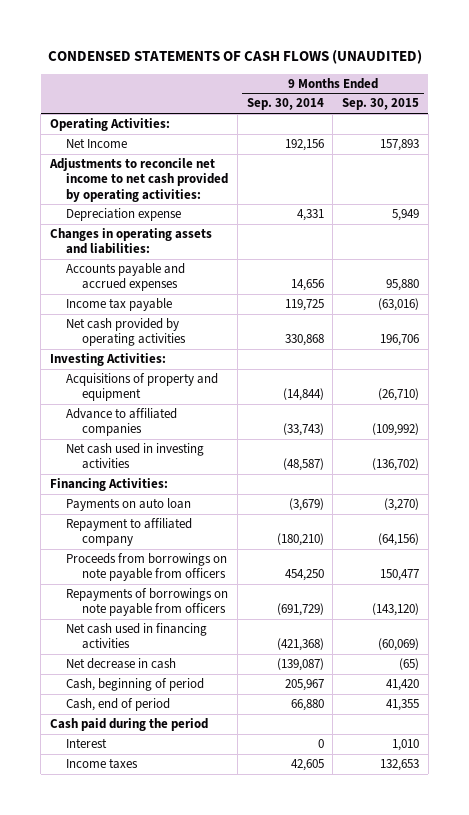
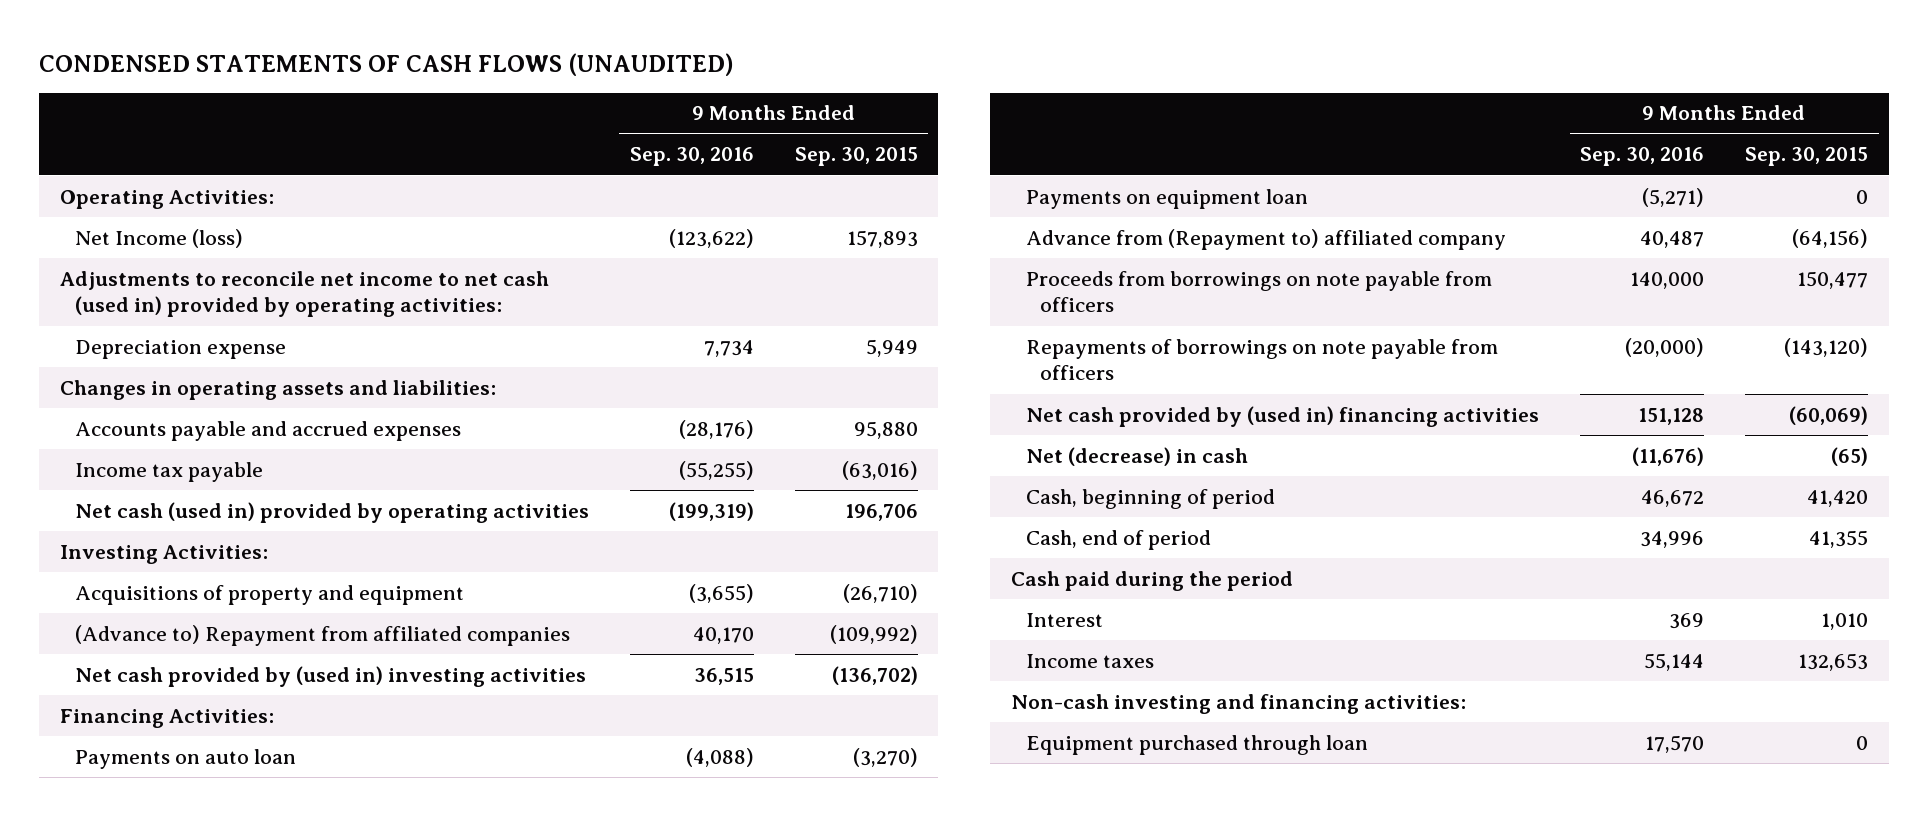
- | 9 Months Ended Sep. 30, 2014 | 9 Months Ended Sep. 30, 2015
+ | 9 Months Ended Sep. 30, 2016 | 9 Months Ended Sep. 30, 2015
- Net Income | 192,156 | 157,893
- Adjustments to reconcile net income to net cash provided by operating activities:
+ Net Income (loss) | (123,622) | 157,893
+ Adjustments to reconcile net income to net cash (used in) provided by operating activities:
- Net cash provided by operating activities | 330,868 | 196,706
+ Net cash (used in) provided by operating activities | (199,319) | 196,706
- Advance to affiliated companies | (33,743) | (109,992)
- Net cash used in investing activities | (48,587) | (136,702)
+ (Advance to) Repayment from affiliated companies | 40,170 | (109,992)
+ Net cash provided by (used in) investing activities | 36,515 | (136,702)
- Repayment to affiliated company | (180,210) | (64,156)
+ Payments on equipment loan | (5,271) | 0
+ Advance from (Repayment to) affiliated company | 40,487 | (64,156)
- Net cash used in financing activities | (421,368) | (60,069)
- Net decrease in cash | (139,087) | (65)
+ Net cash provided by (used in) financing activities | 151,128 | (60,069)
+ Net (decrease) in cash | (11,676) | (65)
+ Non-cash investing and financing activities:
+ Equipment purchased through loan | 17,570 | 0

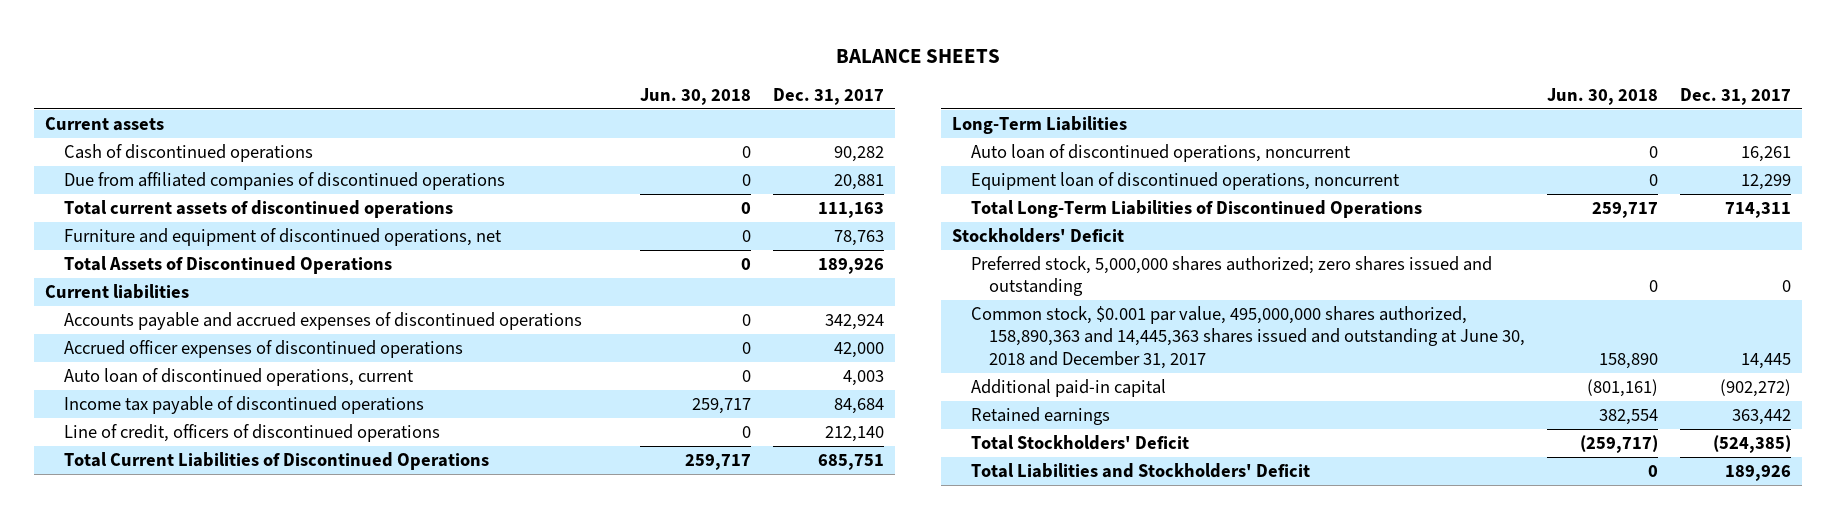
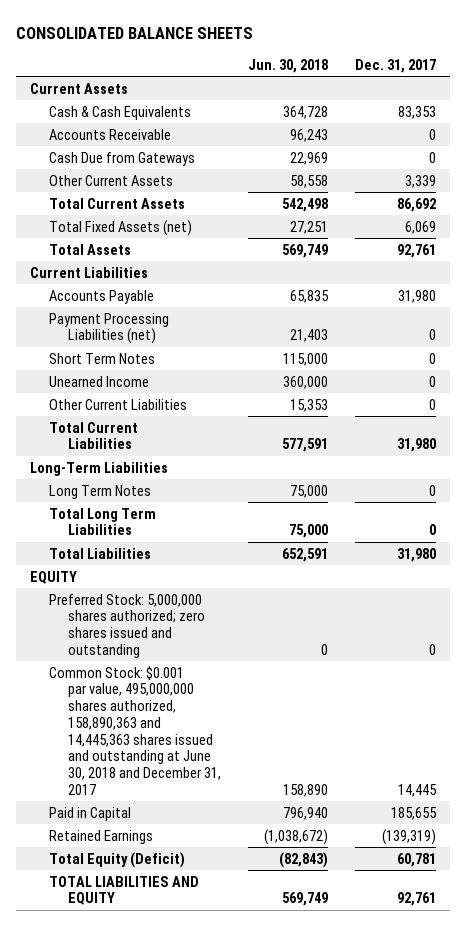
- BALANCE SHEETS
+ CONSOLIDATED BALANCE SHEETS
- Current assets
- Cash of discontinued operations | 0 | 90,282
- Due from affiliated companies of discontinued operations | 0 | 20,881
- Total current assets of discontinued operations | 0 | 111,163
- Furniture and equipment of discontinued operations, net | 0 | 78,763
- Total Assets of Discontinued Operations | 0 | 189,926
- Current liabilities
- Accounts payable and accrued expenses of discontinued operations | 0 | 342,924
- Accrued officer expenses of discontinued operations | 0 | 42,000
- Auto loan of discontinued operations, current | 0 | 4,003
- Income tax payable of discontinued operations | 259,717 | 84,684
- Line of credit, officers of discontinued operations | 0 | 212,140
- Total Current Liabilities of Discontinued Operations | 259,717 | 685,751
+ Current Assets
+ Cash & Cash Equivalents | 364,728 | 83,353
+ Accounts Receivable | 96,243 | 0
+ Cash Due from Gateways | 22,969 | 0
+ Other Current Assets | 58,558 | 3,339
+ Total Current Assets | 542,498 | 86,692
+ Total Fixed Assets (net) | 27,251 | 6,069
+ Total Assets | 569,749 | 92,761
+ Current Liabilities
+ Accounts Payable | 65,835 | 31,980
+ Payment Processing Liabilities (net) | 21,403 | 0
+ Short Term Notes | 115,000 | 0
+ Unearned Income | 360,000 | 0
+ Other Current Liabilities | 15,353 | 0
+ Total Current Liabilities | 577,591 | 31,980
- Auto loan of discontinued operations, noncurrent | 0 | 16,261
- Equipment loan of discontinued operations, noncurrent | 0 | 12,299
- Total Long-Term Liabilities of Discontinued Operations | 259,717 | 714,311
- Stockholders' Deficit
- Preferred stock, 5,000,000 shares authorized; zero shares issued and outstanding | 0 | 0
- Common stock, $0.001 par value, 495,000,000 shares authorized, 158,890,363 and 14,445,363 shares issued and outstanding at June 30, 2018 and December 31, 2017 | 158,890 | 14,445
- Additional paid-in capital | (801,161) | (902,272)
- Retained earnings | 382,554 | 363,442
- Total Stockholders' Deficit | (259,717) | (524,385)
- Total Liabilities and Stockholders' Deficit | 0 | 189,926
+ Long Term Notes | 75,000 | 0
+ Total Long Term Liabilities | 75,000 | 0
+ Total Liabilities | 652,591 | 31,980
+ EQUITY
+ Preferred Stock: 5,000,000 shares authorized; zero shares issued and outstanding | 0 | 0
+ Common Stock: $0.001 par value, 495,000,000 shares authorized, 158,890,363 and 14,445,363 shares issued and outstanding at June 30, 2018 and December 31, 2017 | 158,890 | 14,445
+ Paid in Capital | 796,940 | 185,655
+ Retained Earnings | (1,038,672) | (139,319)
+ Total Equity (Deficit) | (82,843) | 60,781
+ TOTAL LIABILITIES AND EQUITY | 569,749 | 92,761

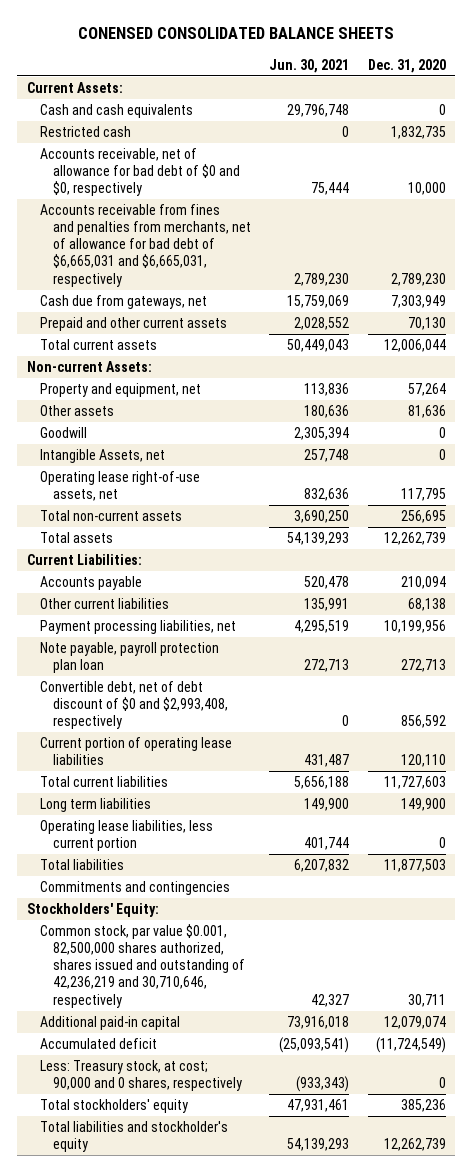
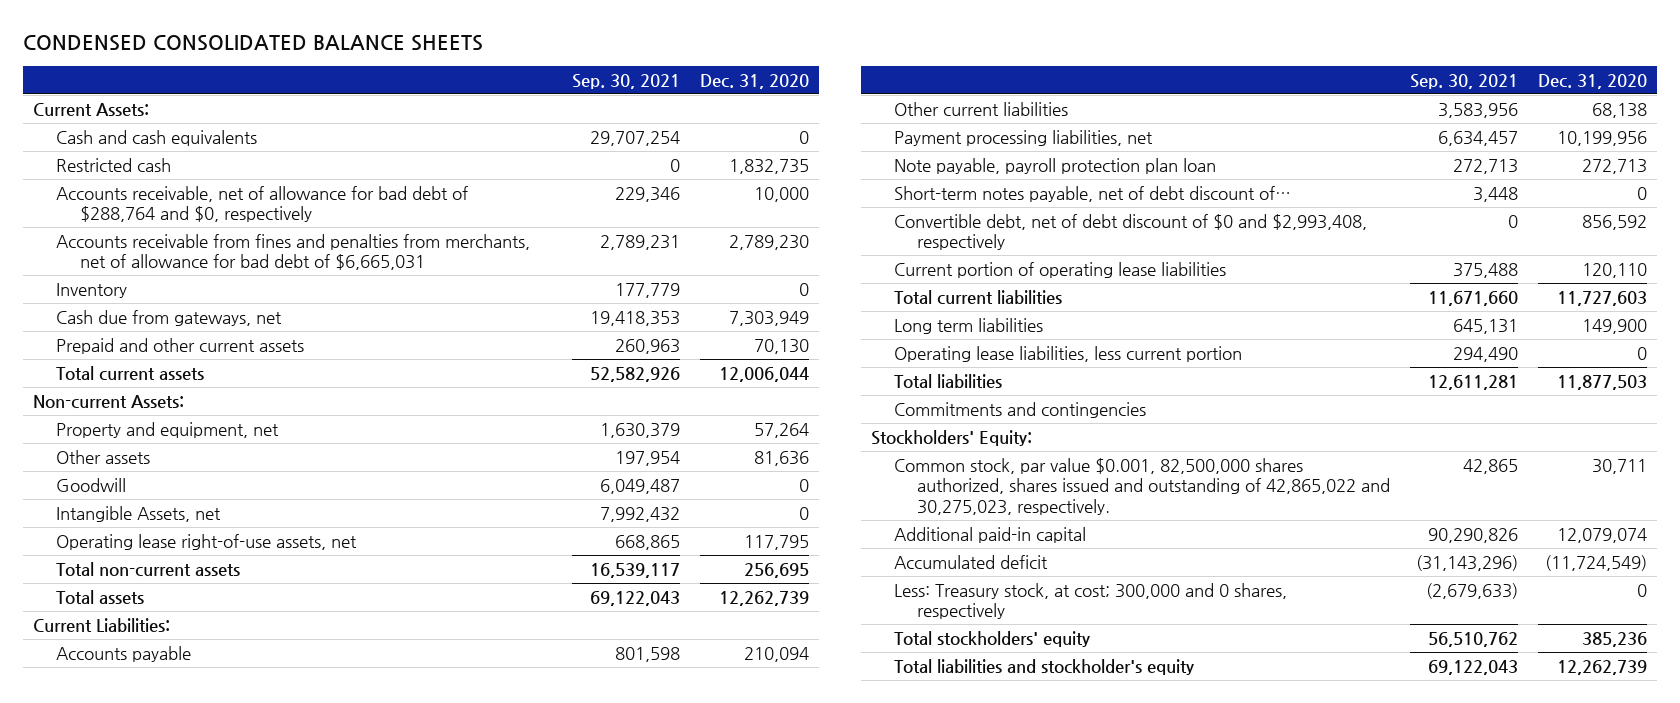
- CONENSED CONSOLIDATED BALANCE SHEETS
+ CONDENSED CONSOLIDATED BALANCE SHEETS
- | Jun. 30, 2021 | Dec. 31, 2020
+ | Sep. 30, 2021 | Dec. 31, 2020
- Accounts receivable, net of allowance for bad debt of $0 and $0, respectively | 75,444 | 10,000
- Accounts receivable from fines and penalties from merchants, net of allowance for bad debt of $6,665,031 and $6,665,031, respectively | 2,789,230 | 2,789,230
+ Accounts receivable, net of allowance for bad debt of $288,764 and $0, respectively | 229,346 | 10,000
+ Accounts receivable from fines and penalties from merchants, net of allowance for bad debt of $6,665,031 | 2,789,231 | 2,789,230
+ Inventory | 177,779 | 0
+ Short-term notes payable, net of debt discount of… | 3,448 | 0
- Common stock, par value $0.001, 82,500,000 shares authorized, shares issued and outstanding of 42,236,219 and 30,710,646, respectively | 42,327 | 30,711
+ Common stock, par value $0.001, 82,500,000 shares authorized, shares issued and outstanding of 42,865,022 and 30,275,023, respectively. | 42,865 | 30,711
- Less: Treasury stock, at cost; 90,000 and 0 shares, respectively | (933,343) | 0
+ Less: Treasury stock, at cost; 300,000 and 0 shares, respectively | (2,679,633) | 0

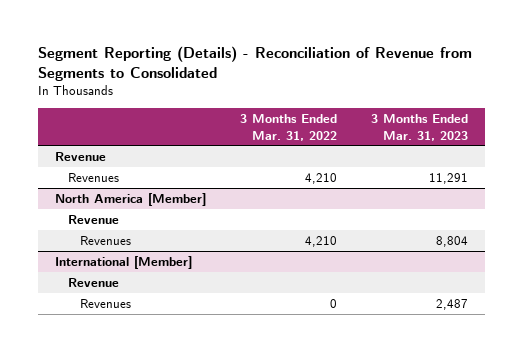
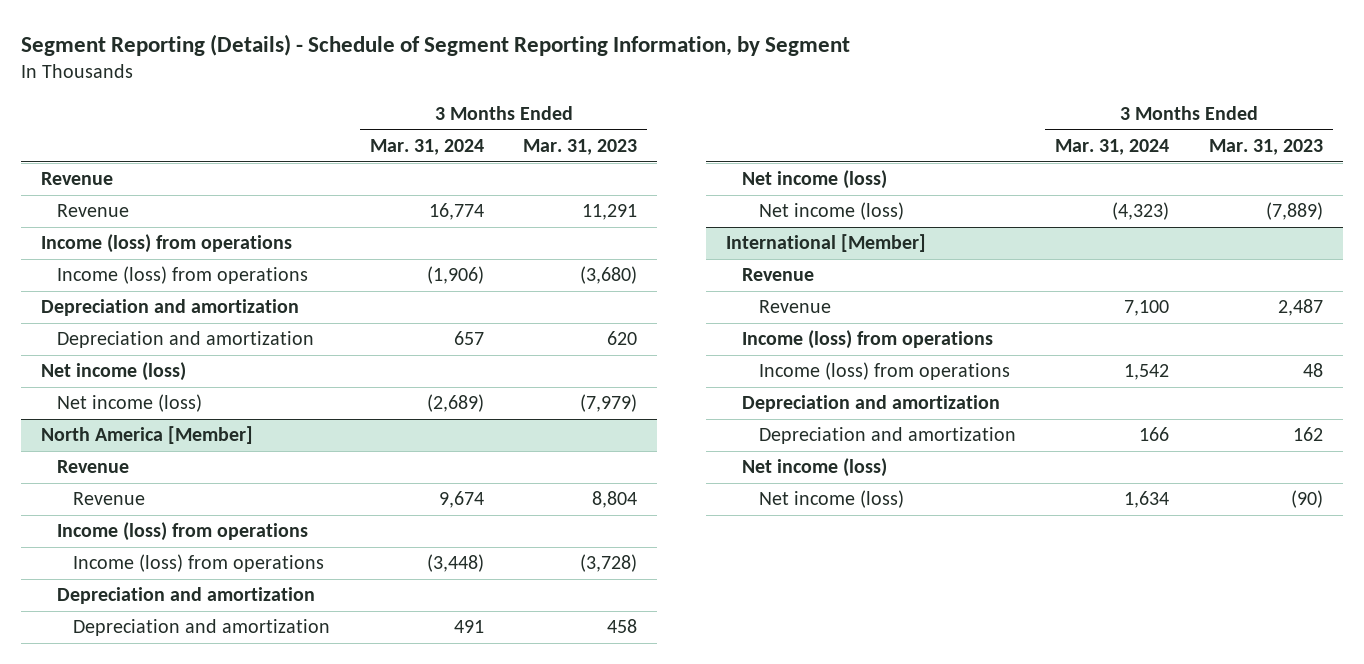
- Segment Reporting (Details) - Reconciliation of Revenue from Segments to Consolidated
+ Segment Reporting (Details) - Schedule of Segment Reporting Information, by Segment
- | 3 Months Ended Mar. 31, 2022 | 3 Months Ended Mar. 31, 2023
+ | 3 Months Ended Mar. 31, 2024 | 3 Months Ended Mar. 31, 2023
- Revenues | 4,210 | 11,291
+ Revenue | 16,774 | 11,291
+ Income (loss) from operations
+ Income (loss) from operations | (1,906) | (3,680)
+ Depreciation and amortization
+ Depreciation and amortization | 657 | 620
+ Net income (loss)
+ Net income (loss) | (2,689) | (7,979)
@ North America [Member]
- Revenues | 4,210 | 8,804
+ Revenue | 9,674 | 8,804
+ Income (loss) from operations
+ Income (loss) from operations | (3,448) | (3,728)
+ Depreciation and amortization
+ Depreciation and amortization | 491 | 458
+ Net income (loss)
+ Net income (loss) | (4,323) | (7,889)
@ International [Member]
- Revenues | 0 | 2,487
+ Revenue | 7,100 | 2,487
+ Income (loss) from operations
+ Income (loss) from operations | 1,542 | 48
+ Depreciation and amortization
+ Depreciation and amortization | 166 | 162
+ Net income (loss)
+ Net income (loss) | 1,634 | (90)

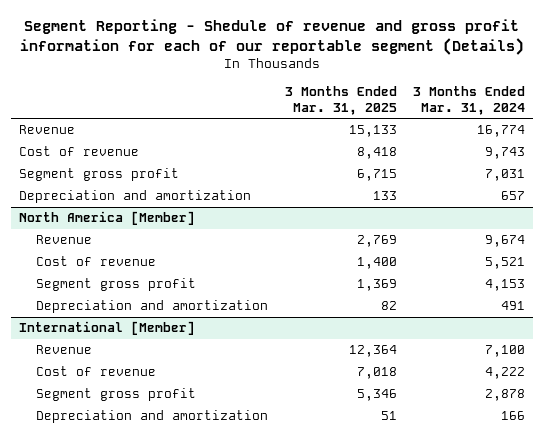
- Segment Reporting (Details) - Schedule of Segment Reporting Information, by Segment
+ Segment Reporting - Shedule of revenue and gross profit information for each of our reportable segment (Details)
- | 3 Months Ended Mar. 31, 2024 | 3 Months Ended Mar. 31, 2023
+ | 3 Months Ended Mar. 31, 2025 | 3 Months Ended Mar. 31, 2024
- Revenue
- Income (loss) from operations
- Income (loss) from operations | (1,906) | (3,680)
- Depreciation and amortization
+ Cost of revenue | 8,418 | 9,743
+ Segment gross profit | 6,715 | 7,031
- Net income (loss)
- Net income (loss) | (2,689) | (7,979)
@ North America [Member]
- Revenue
- Income (loss) from operations
- Income (loss) from operations | (3,448) | (3,728)
- Depreciation and amortization
+ Cost of revenue | 1,400 | 5,521
+ Segment gross profit | 1,369 | 4,153
- Net income (loss)
- Net income (loss) | (4,323) | (7,889)
@ International [Member]
- Revenue
- Income (loss) from operations
- Income (loss) from operations | 1,542 | 48
- Depreciation and amortization
+ Cost of revenue | 7,018 | 4,222
+ Segment gross profit | 5,346 | 2,878
- Net income (loss)
- Net income (loss) | 1,634 | (90)

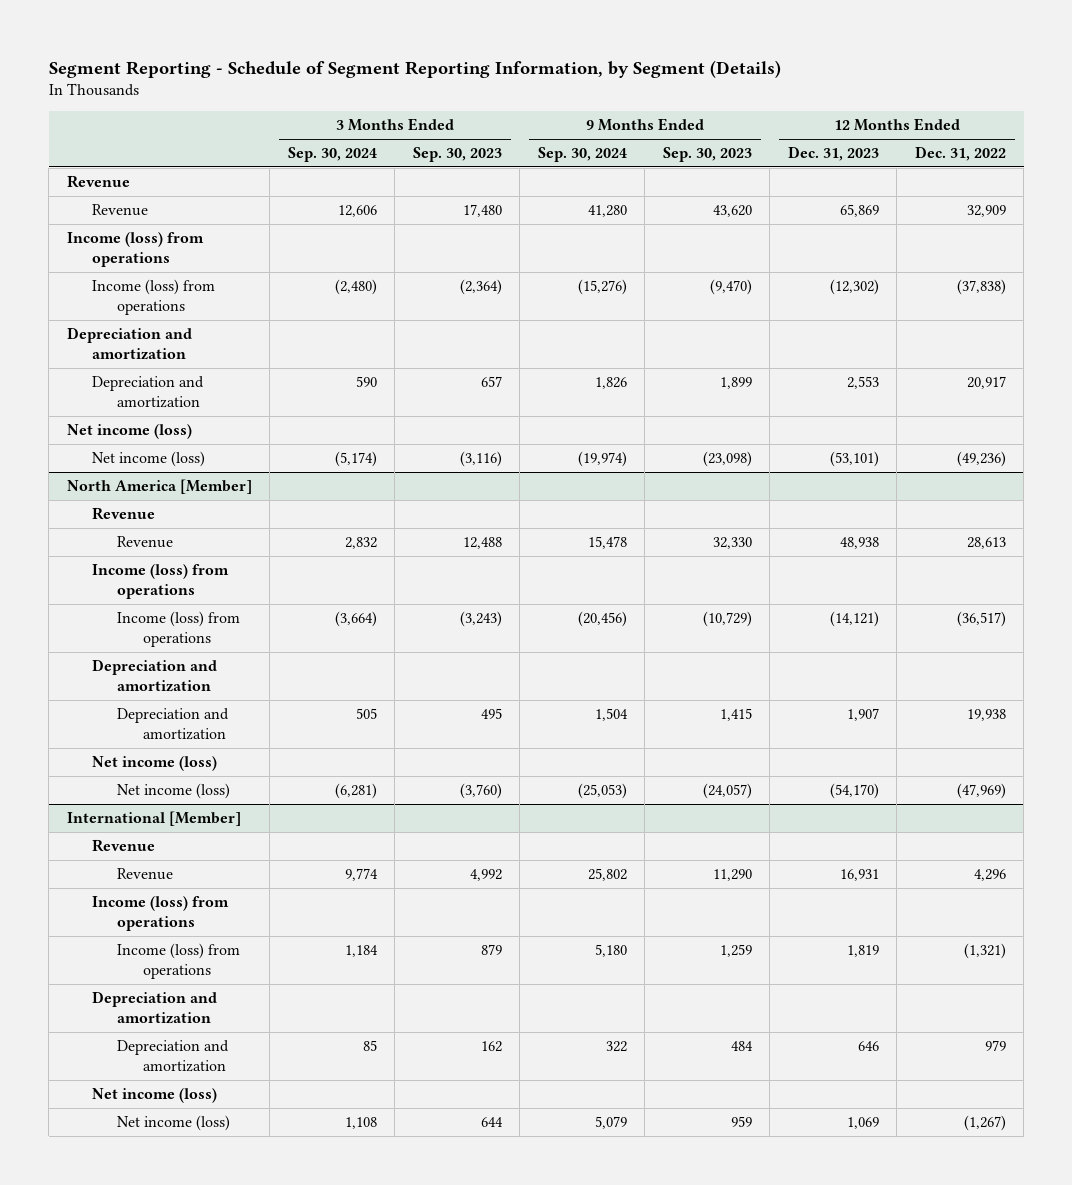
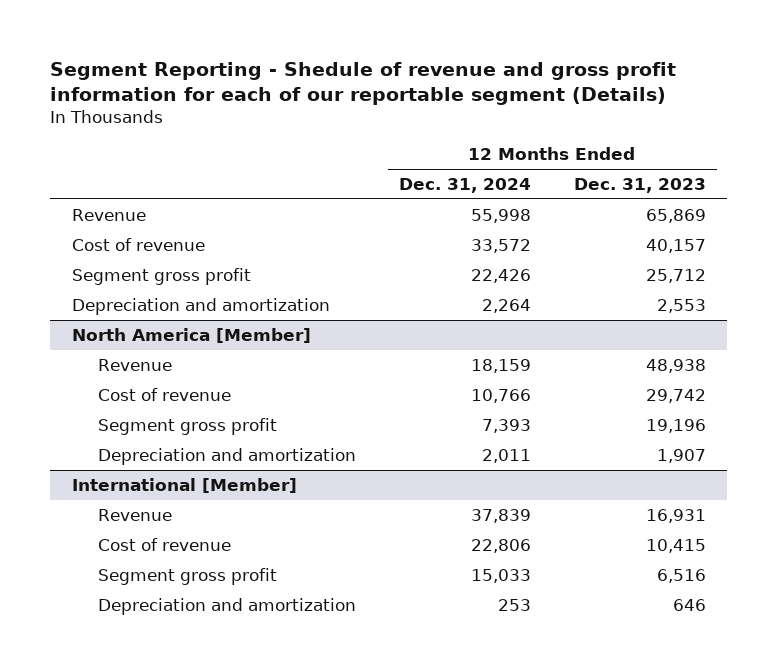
- Segment Reporting - Schedule of Segment Reporting Information, by Segment (Details)
+ Segment Reporting - Shedule of revenue and gross profit information for each of our reportable segment (Details)
- | 3 Months Ended Sep. 30, 2024 | 3 Months Ended Sep. 30, 2023 | 9 Months Ended Sep. 30, 2024 | 9 Months Ended Sep. 30, 2023 | 12 Months Ended Dec. 31, 2023 | 12 Months Ended Dec. 31, 2022
+ | 12 Months Ended Dec. 31, 2024 | 12 Months Ended Dec. 31, 2023
- Revenue
- Income (loss) from operations
- Income (loss) from operations | (2,480) | (2,364) | (15,276) | (9,470) | (12,302) | (37,838)
- Depreciation and amortization
+ Cost of revenue | 33,572 | 40,157
+ Segment gross profit | 22,426 | 25,712
- Net income (loss)
- Net income (loss) | (5,174) | (3,116) | (19,974) | (23,098) | (53,101) | (49,236)
@ North America [Member]
- Revenue
- Income (loss) from operations
- Income (loss) from operations | (3,664) | (3,243) | (20,456) | (10,729) | (14,121) | (36,517)
- Depreciation and amortization
+ Cost of revenue | 10,766 | 29,742
+ Segment gross profit | 7,393 | 19,196
- Net income (loss)
- Net income (loss) | (6,281) | (3,760) | (25,053) | (24,057) | (54,170) | (47,969)
@ International [Member]
- Revenue
- Income (loss) from operations
- Income (loss) from operations | 1,184 | 879 | 5,180 | 1,259 | 1,819 | (1,321)
- Depreciation and amortization
+ Cost of revenue | 22,806 | 10,415
+ Segment gross profit | 15,033 | 6,516
- Net income (loss)
- Net income (loss) | 1,108 | 644 | 5,079 | 959 | 1,069 | (1,267)

